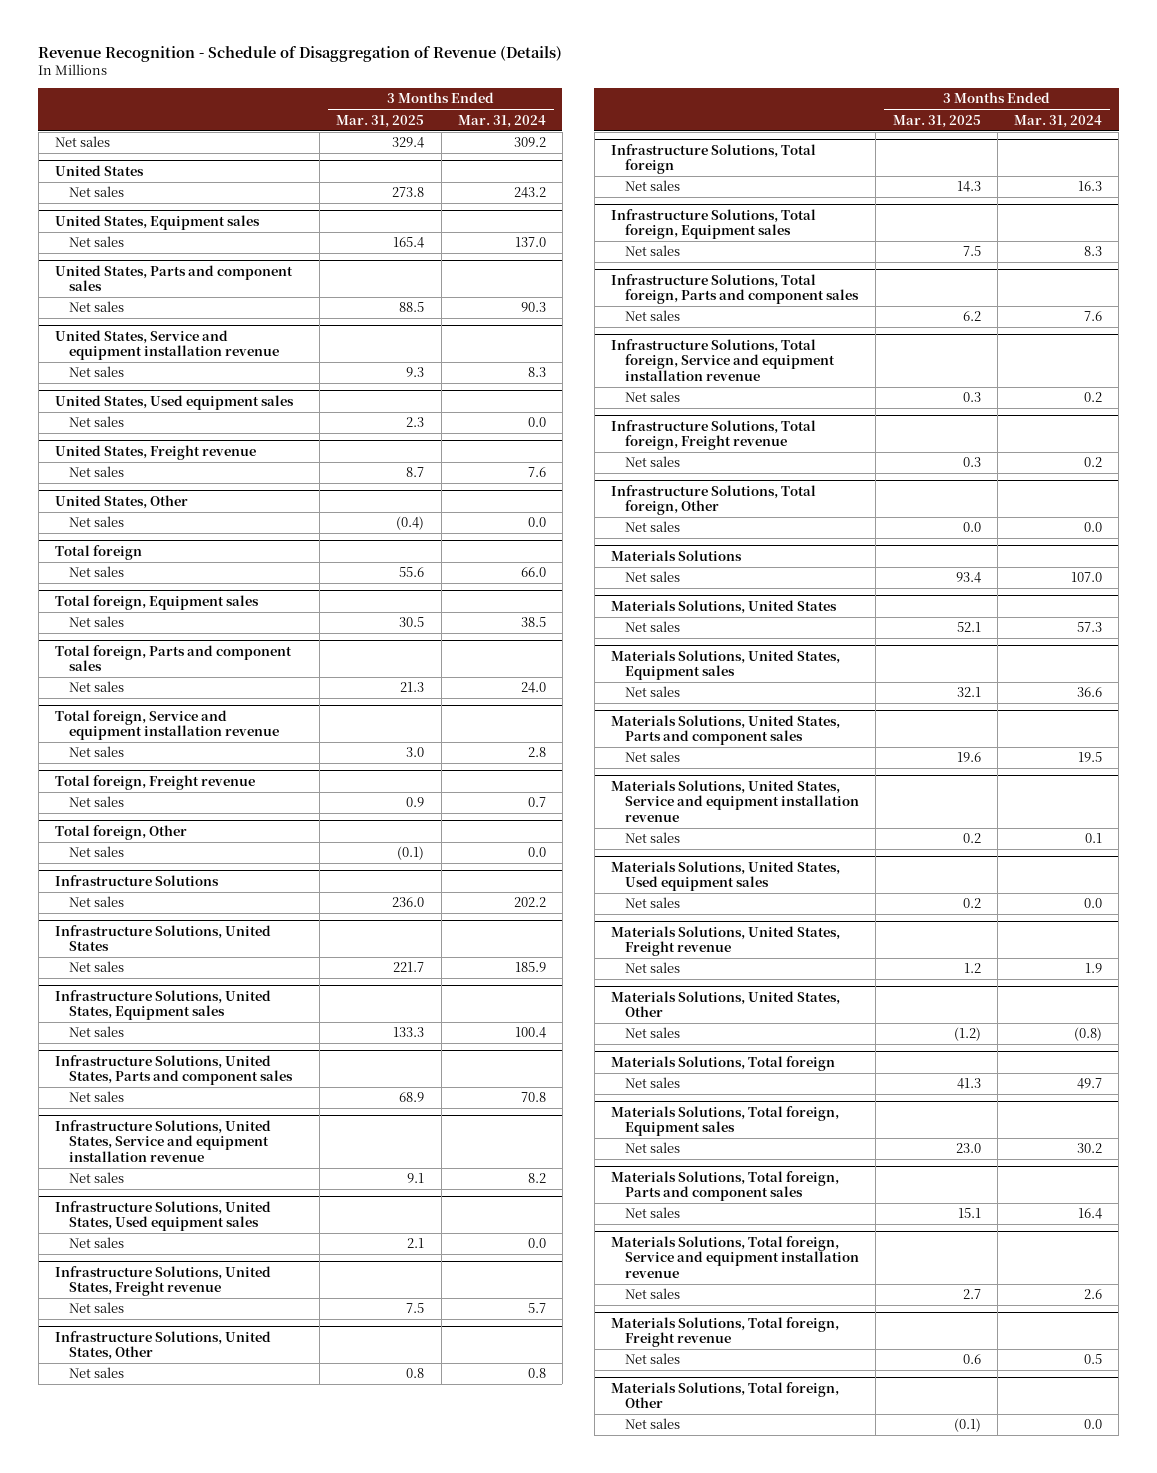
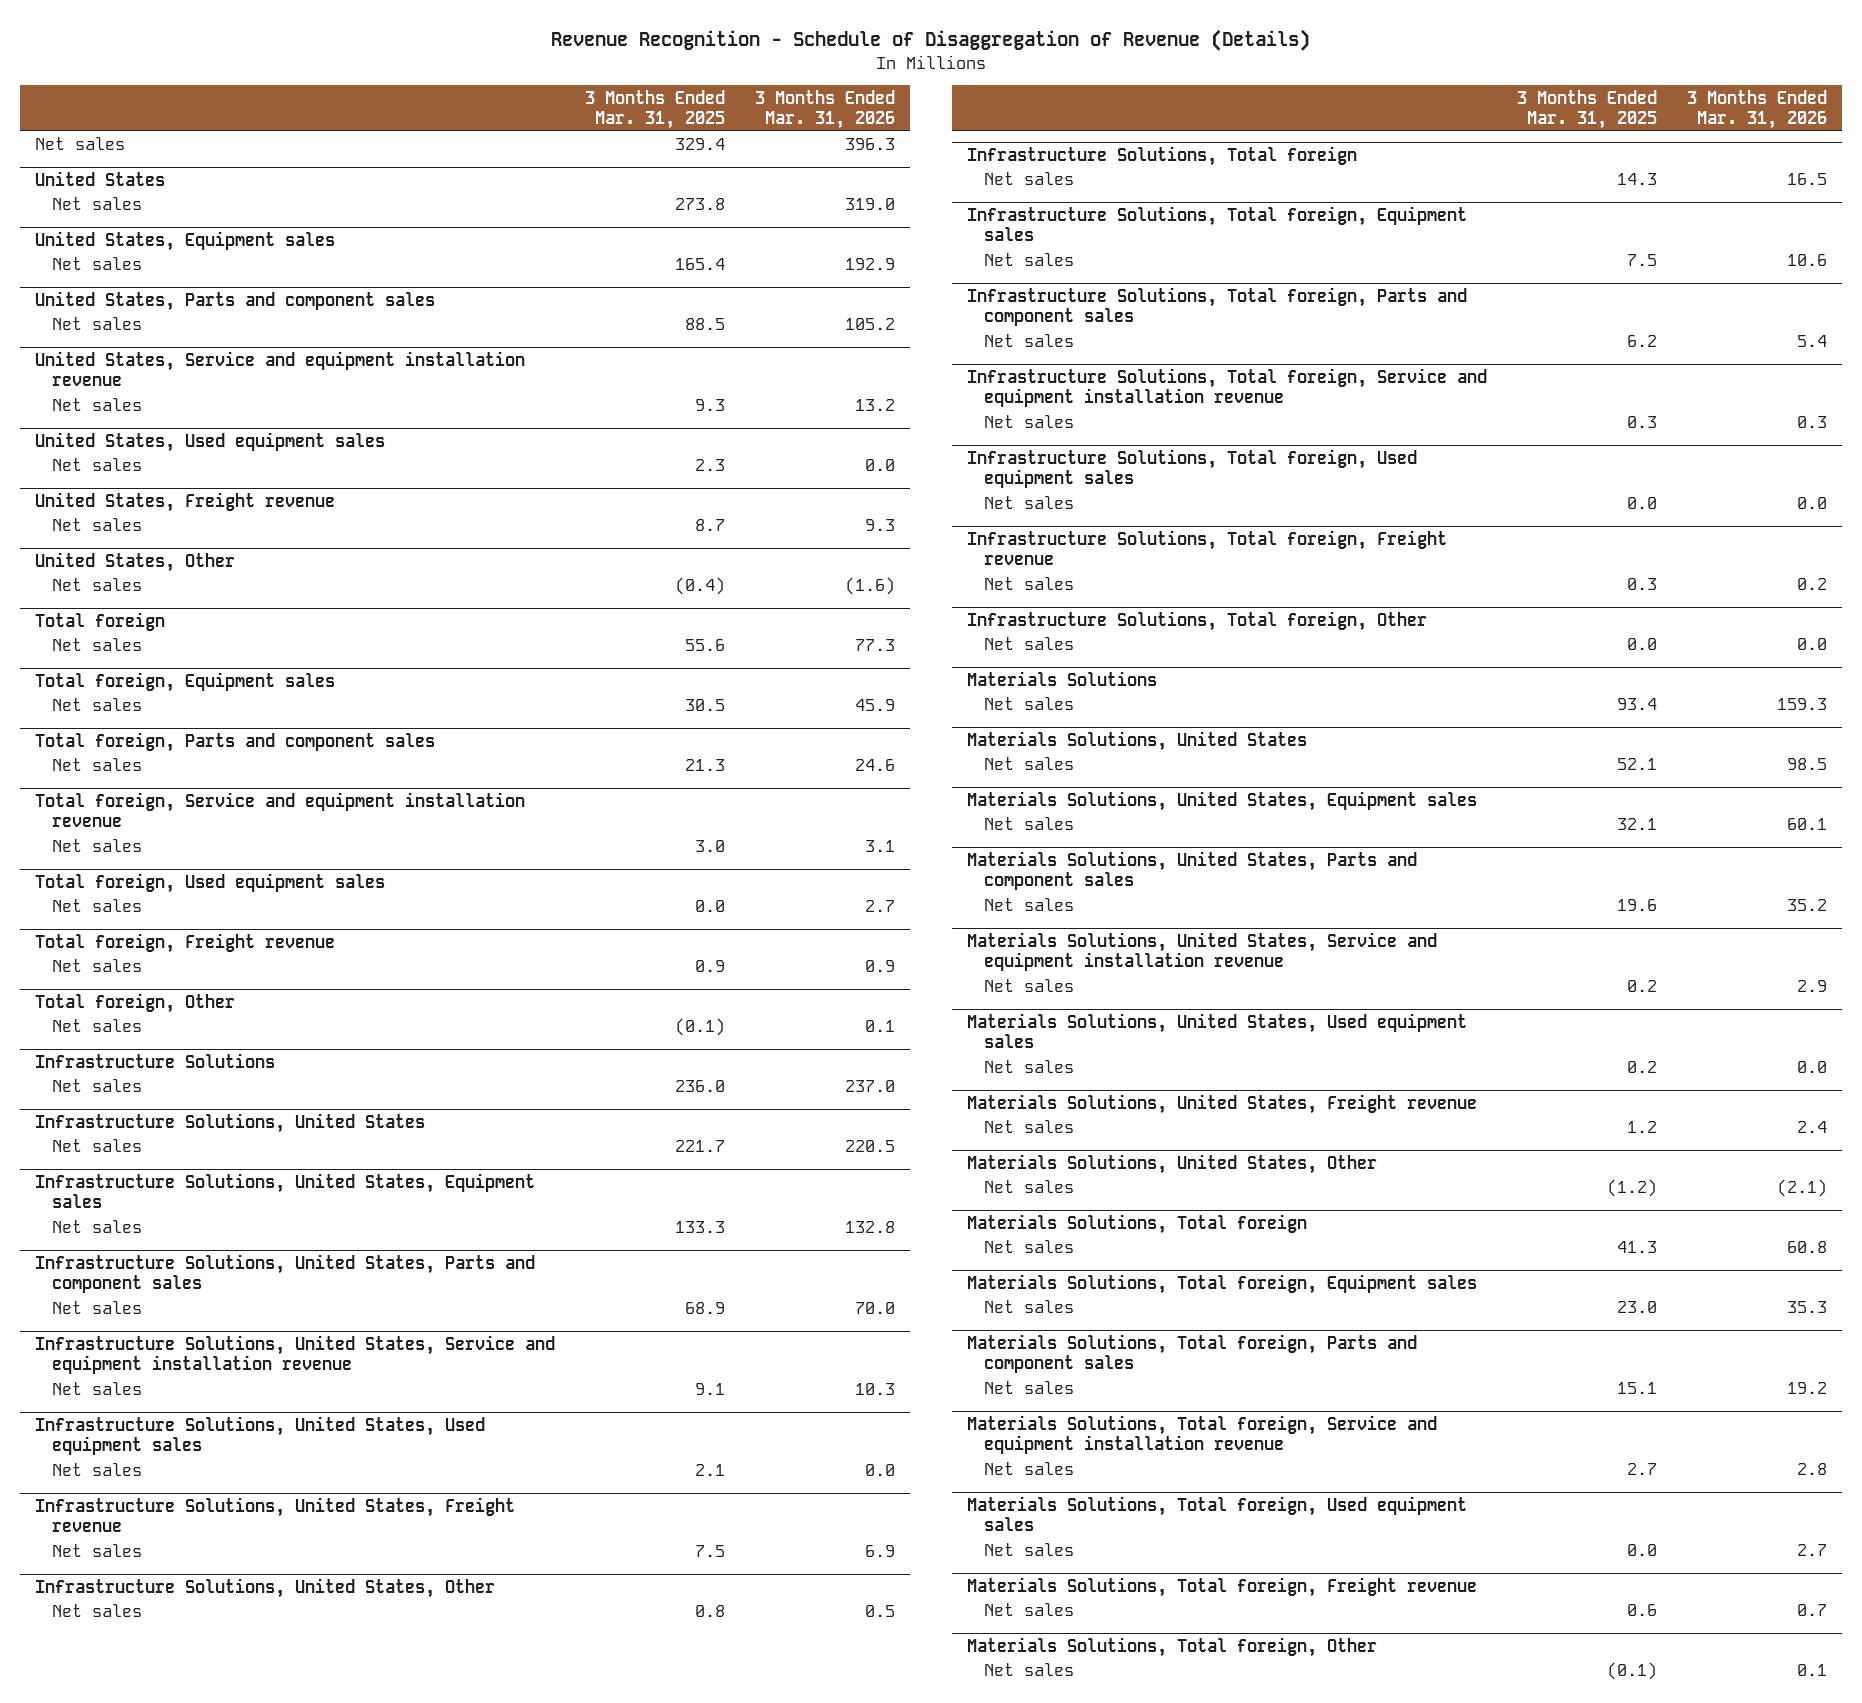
- | 3 Months Ended Mar. 31, 2025 | 3 Months Ended Mar. 31, 2024
+ | 3 Months Ended Mar. 31, 2025 | 3 Months Ended Mar. 31, 2026
+ Total foreign, Used equipment sales
+ Net sales | 0.0 | 2.7
+ Infrastructure Solutions, Total foreign, Used equipment sales
+ Net sales | 0.0 | 0.0
+ Materials Solutions, Total foreign, Used equipment sales
+ Net sales | 0.0 | 2.7

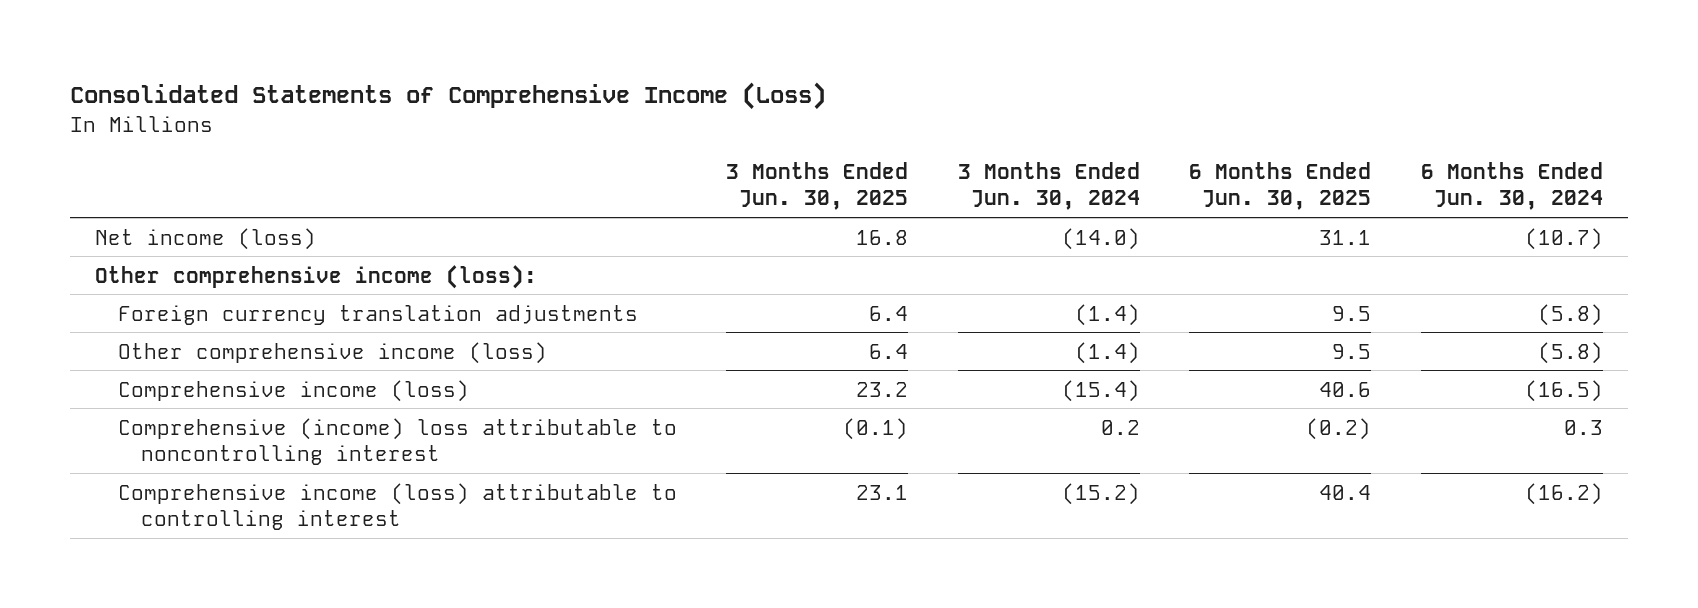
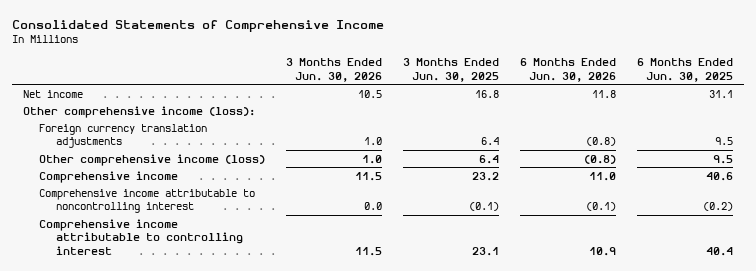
- Consolidated Statements of Comprehensive Income (Loss)
+ Consolidated Statements of Comprehensive Income
- | 3 Months Ended Jun. 30, 2025 | 3 Months Ended Jun. 30, 2024 | 6 Months Ended Jun. 30, 2025 | 6 Months Ended Jun. 30, 2024
+ | 3 Months Ended Jun. 30, 2026 | 3 Months Ended Jun. 30, 2025 | 6 Months Ended Jun. 30, 2026 | 6 Months Ended Jun. 30, 2025
- Net income (loss) | 16.8 | (14.0) | 31.1 | (10.7)
+ Net income | 10.5 | 16.8 | 11.8 | 31.1
- Comprehensive income (loss) | 23.2 | (15.4) | 40.6 | (16.5)
- Comprehensive (income) loss attributable to noncontrolling interest | (0.1) | 0.2 | (0.2) | 0.3
- Comprehensive income (loss) attributable to controlling interest | 23.1 | (15.2) | 40.4 | (16.2)
+ Comprehensive income | 11.5 | 23.2 | 11.0 | 40.6
+ Comprehensive income attributable to noncontrolling interest | 0.0 | (0.1) | (0.1) | (0.2)
+ Comprehensive income attributable to controlling interest | 11.5 | 23.1 | 10.9 | 40.4

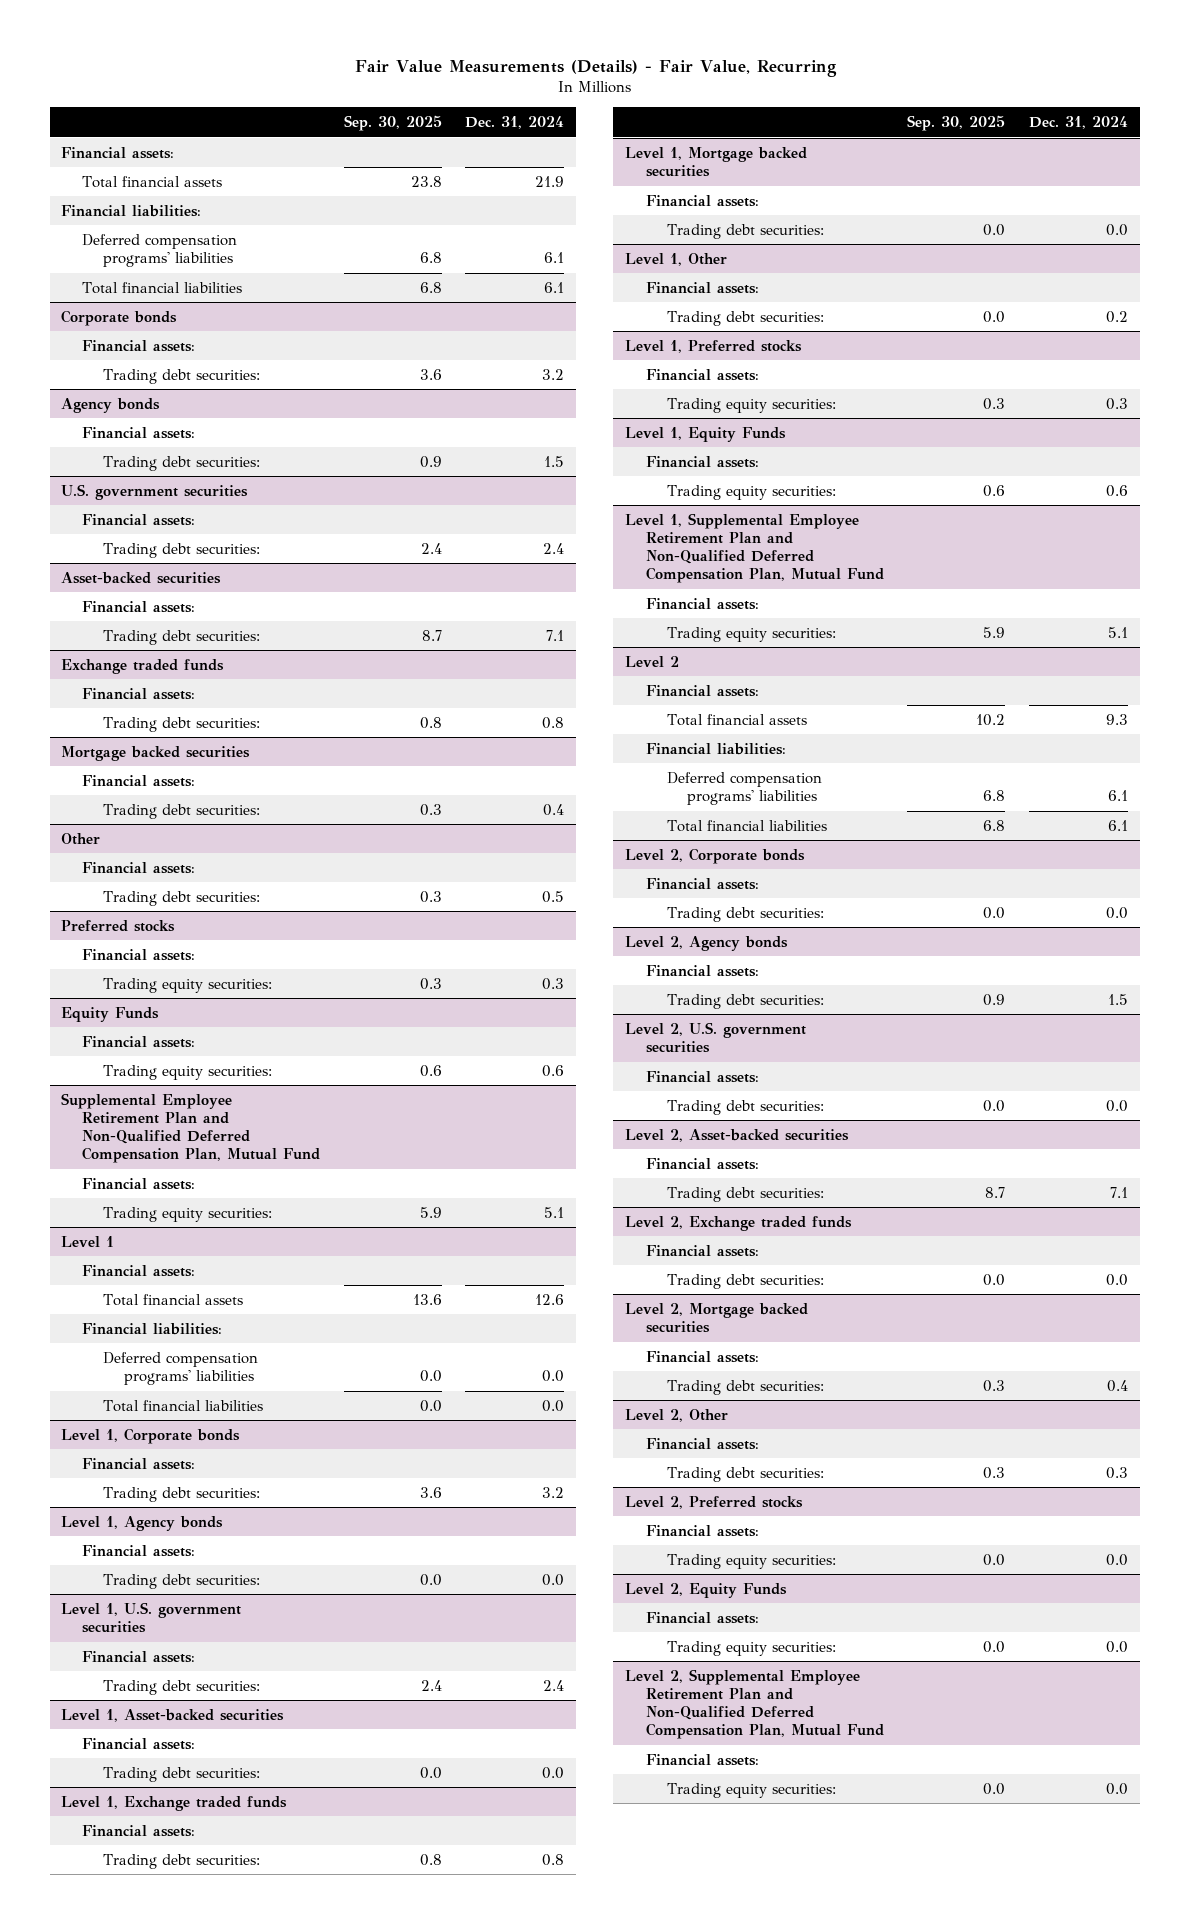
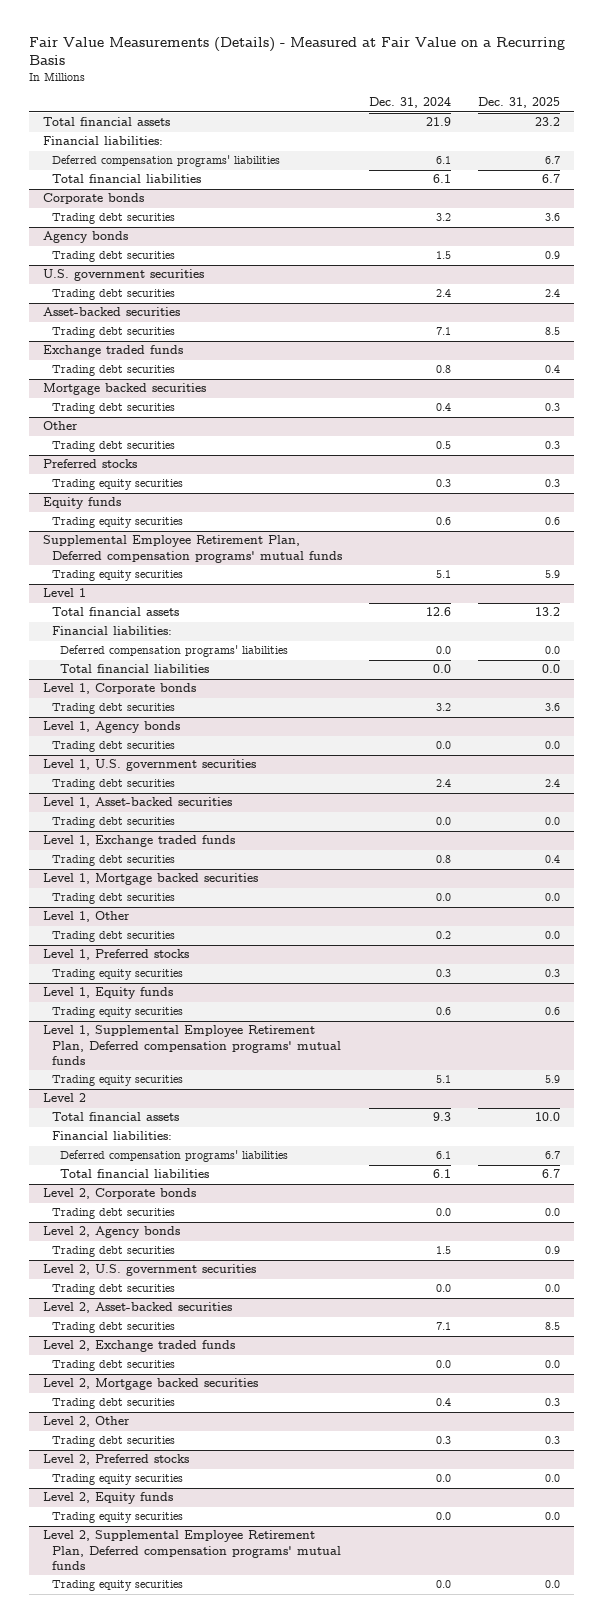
- Fair Value Measurements (Details) - Fair Value, Recurring
+ Fair Value Measurements (Details) - Measured at Fair Value on a Recurring Basis
- | Sep. 30, 2025 | Dec. 31, 2024
+ | Dec. 31, 2024 | Dec. 31, 2025
- Financial assets:
@ Corporate bonds
- Financial assets:
- Trading debt securities: | 3.6 | 3.2
+ Trading debt securities | 3.2 | 3.6
@ Agency bonds
- Financial assets:
- Trading debt securities: | 0.9 | 1.5
+ Trading debt securities | 1.5 | 0.9
@ U.S. government securities
- Financial assets:
- Trading debt securities: | 2.4 | 2.4
+ Trading debt securities | 2.4 | 2.4
@ Asset-backed securities
- Financial assets:
- Trading debt securities: | 8.7 | 7.1
+ Trading debt securities | 7.1 | 8.5
@ Exchange traded funds
- Financial assets:
- Trading debt securities: | 0.8 | 0.8
+ Trading debt securities | 0.8 | 0.4
@ Mortgage backed securities
- Financial assets:
- Trading debt securities: | 0.3 | 0.4
+ Trading debt securities | 0.4 | 0.3
@ Other
- Financial assets:
- Trading debt securities: | 0.3 | 0.5
+ Trading debt securities | 0.5 | 0.3
@ Preferred stocks
- Financial assets:
- Trading equity securities: | 0.3 | 0.3
- Equity Funds
- Financial assets:
- Trading equity securities: | 0.6 | 0.6
- Supplemental Employee Retirement Plan and Non-Qualified Deferred Compensation Plan, Mutual Fund
- Financial assets:
- Trading equity securities: | 5.9 | 5.1
@ Preferred stocks
+ Trading equity securities | 0.3 | 0.3
+ Equity funds
+ Trading equity securities | 0.6 | 0.6
+ Supplemental Employee Retirement Plan, Deferred compensation programs' mutual funds
+ Trading equity securities | 5.1 | 5.9
@ Level 1
- Financial assets:
@ Level 1, Corporate bonds
- Financial assets:
- Trading debt securities: | 3.6 | 3.2
+ Trading debt securities | 3.2 | 3.6
@ Level 1, Agency bonds
- Financial assets:
- Trading debt securities: | 0.0 | 0.0
+ Trading debt securities | 0.0 | 0.0
@ Level 1, U.S. government securities
- Financial assets:
- Trading debt securities: | 2.4 | 2.4
+ Trading debt securities | 2.4 | 2.4
@ Level 1, Asset-backed securities
- Financial assets:
- Trading debt securities: | 0.0 | 0.0
+ Trading debt securities | 0.0 | 0.0
@ Level 1, Exchange traded funds
- Financial assets:
- Trading debt securities: | 0.8 | 0.8
+ Trading debt securities | 0.8 | 0.4
@ Level 1, Mortgage backed securities
- Financial assets:
- Trading debt securities: | 0.0 | 0.0
+ Trading debt securities | 0.0 | 0.0
@ Level 1, Other
- Financial assets:
- Trading debt securities: | 0.0 | 0.2
+ Trading debt securities | 0.2 | 0.0
@ Level 1, Preferred stocks
- Financial assets:
- Trading equity securities: | 0.3 | 0.3
- Level 1, Equity Funds
- Financial assets:
- Trading equity securities: | 0.6 | 0.6
- Level 1, Supplemental Employee Retirement Plan and Non-Qualified Deferred Compensation Plan, Mutual Fund
- Financial assets:
- Trading equity securities: | 5.9 | 5.1
@ Level 1, Preferred stocks
+ Trading equity securities | 0.3 | 0.3
+ Level 1, Equity funds
+ Trading equity securities | 0.6 | 0.6
+ Level 1, Supplemental Employee Retirement Plan, Deferred compensation programs' mutual funds
+ Trading equity securities | 5.1 | 5.9
@ Level 2
- Financial assets:
@ Level 2, Corporate bonds
- Financial assets:
- Trading debt securities: | 0.0 | 0.0
+ Trading debt securities | 0.0 | 0.0
@ Level 2, Agency bonds
- Financial assets:
- Trading debt securities: | 0.9 | 1.5
+ Trading debt securities | 1.5 | 0.9
@ Level 2, U.S. government securities
- Financial assets:
- Trading debt securities: | 0.0 | 0.0
+ Trading debt securities | 0.0 | 0.0
@ Level 2, Asset-backed securities
- Financial assets:
- Trading debt securities: | 8.7 | 7.1
+ Trading debt securities | 7.1 | 8.5
@ Level 2, Exchange traded funds
- Financial assets:
- Trading debt securities: | 0.0 | 0.0
+ Trading debt securities | 0.0 | 0.0
@ Level 2, Mortgage backed securities
- Financial assets:
- Trading debt securities: | 0.3 | 0.4
+ Trading debt securities | 0.4 | 0.3
@ Level 2, Other
- Financial assets:
- Trading debt securities: | 0.3 | 0.3
+ Trading debt securities | 0.3 | 0.3
@ Level 2, Preferred stocks
- Financial assets:
- Trading equity securities: | 0.0 | 0.0
- Level 2, Equity Funds
- Financial assets:
- Trading equity securities: | 0.0 | 0.0
- Level 2, Supplemental Employee Retirement Plan and Non-Qualified Deferred Compensation Plan, Mutual Fund
- Financial assets:
- Trading equity securities: | 0.0 | 0.0
@ Level 2, Preferred stocks
+ Trading equity securities | 0.0 | 0.0
+ Level 2, Equity funds
+ Trading equity securities | 0.0 | 0.0
+ Level 2, Supplemental Employee Retirement Plan, Deferred compensation programs' mutual funds
+ Trading equity securities | 0.0 | 0.0

